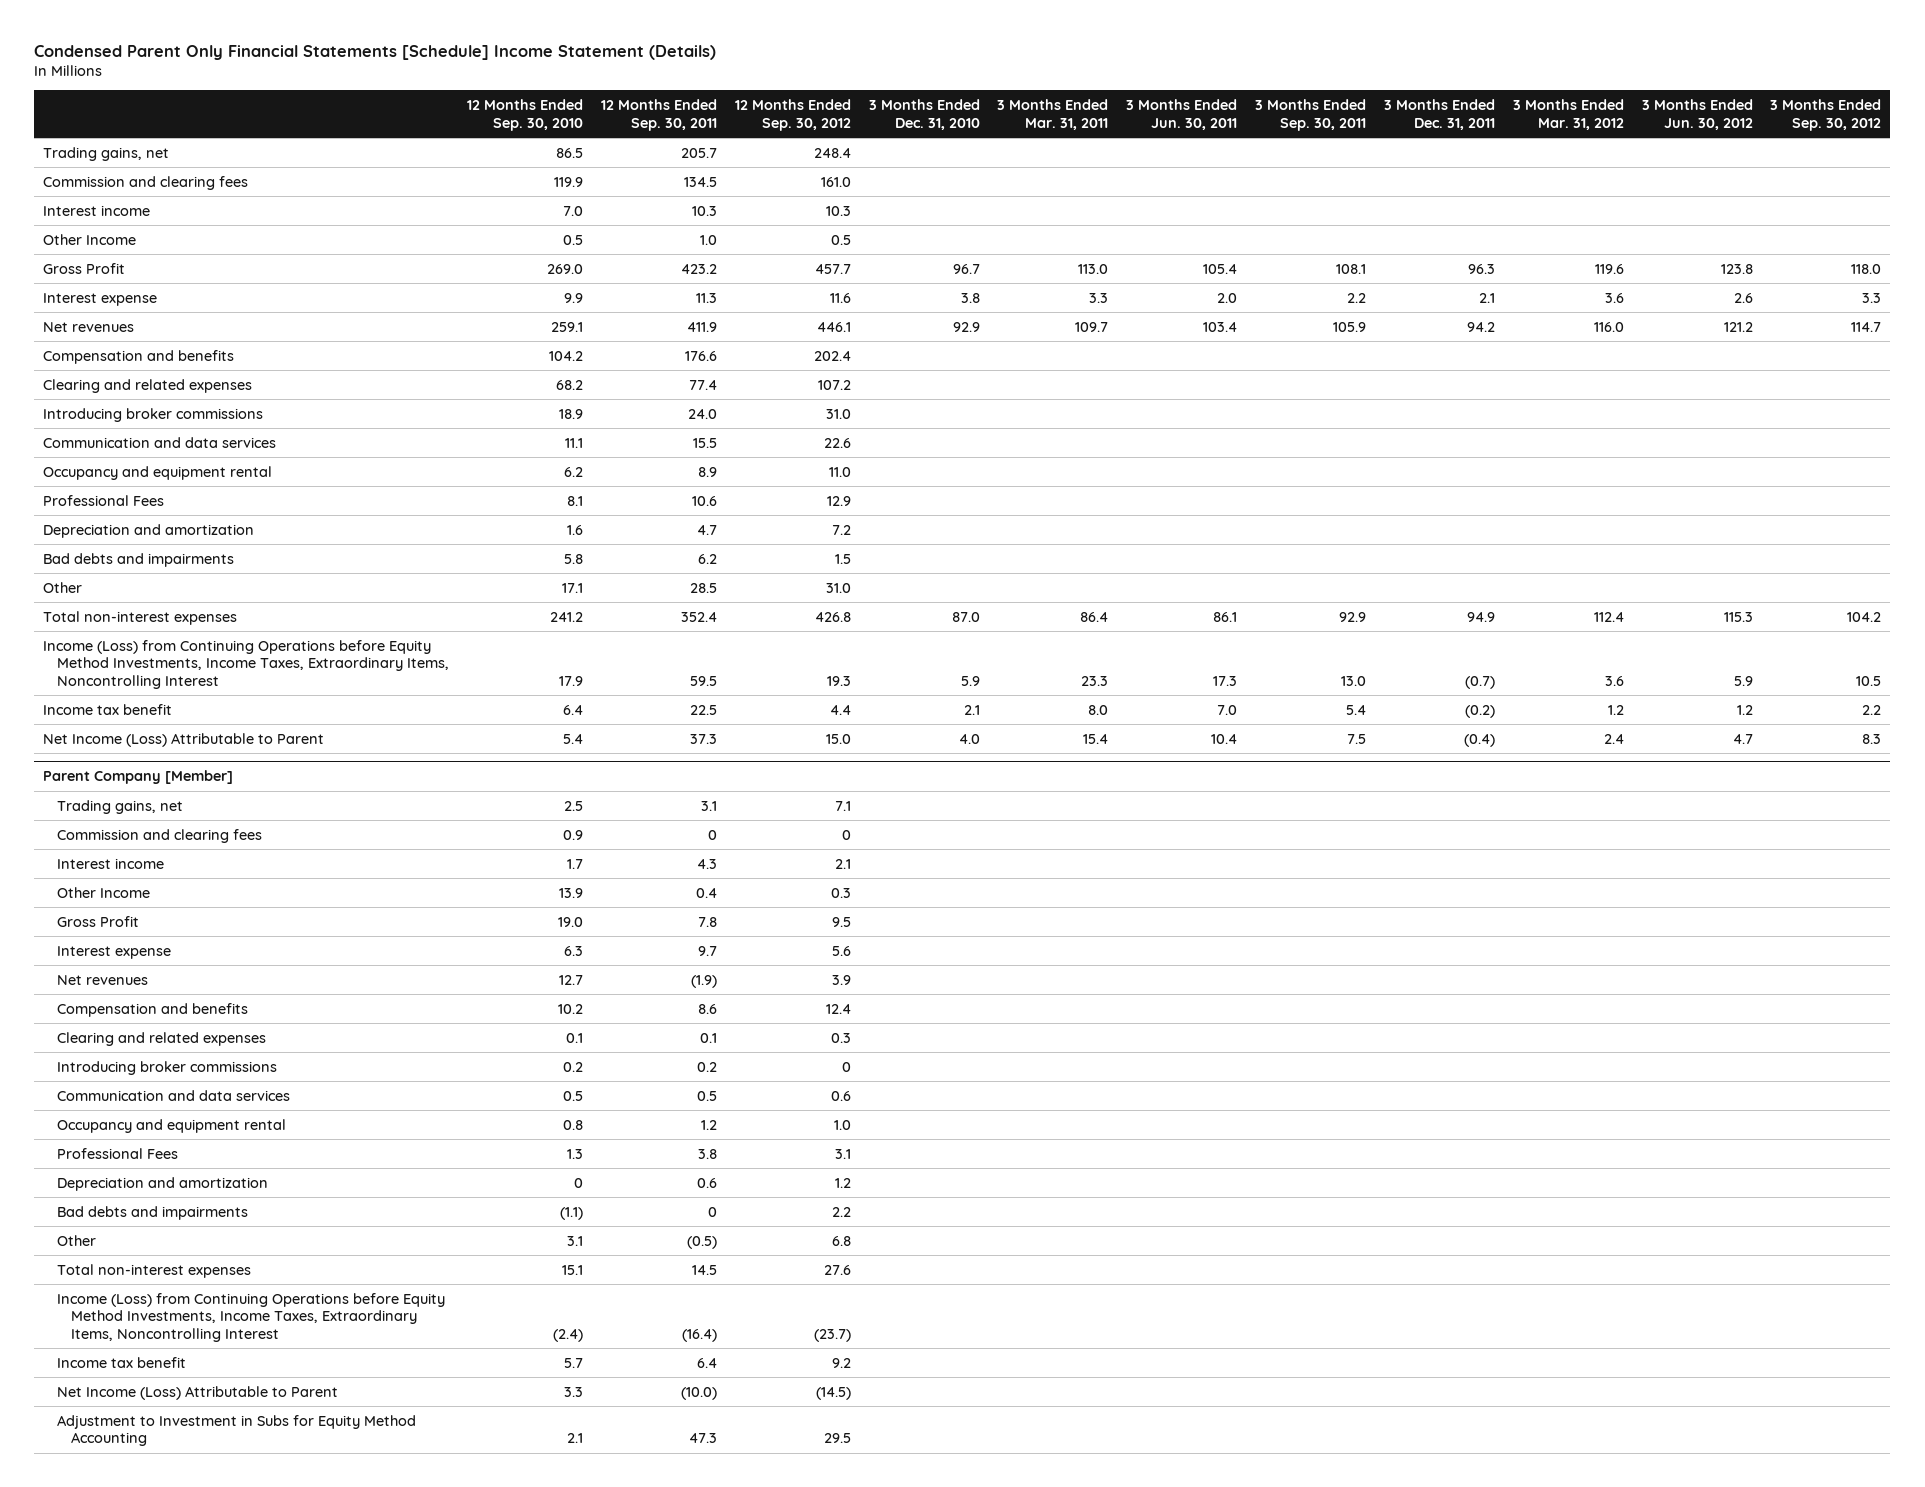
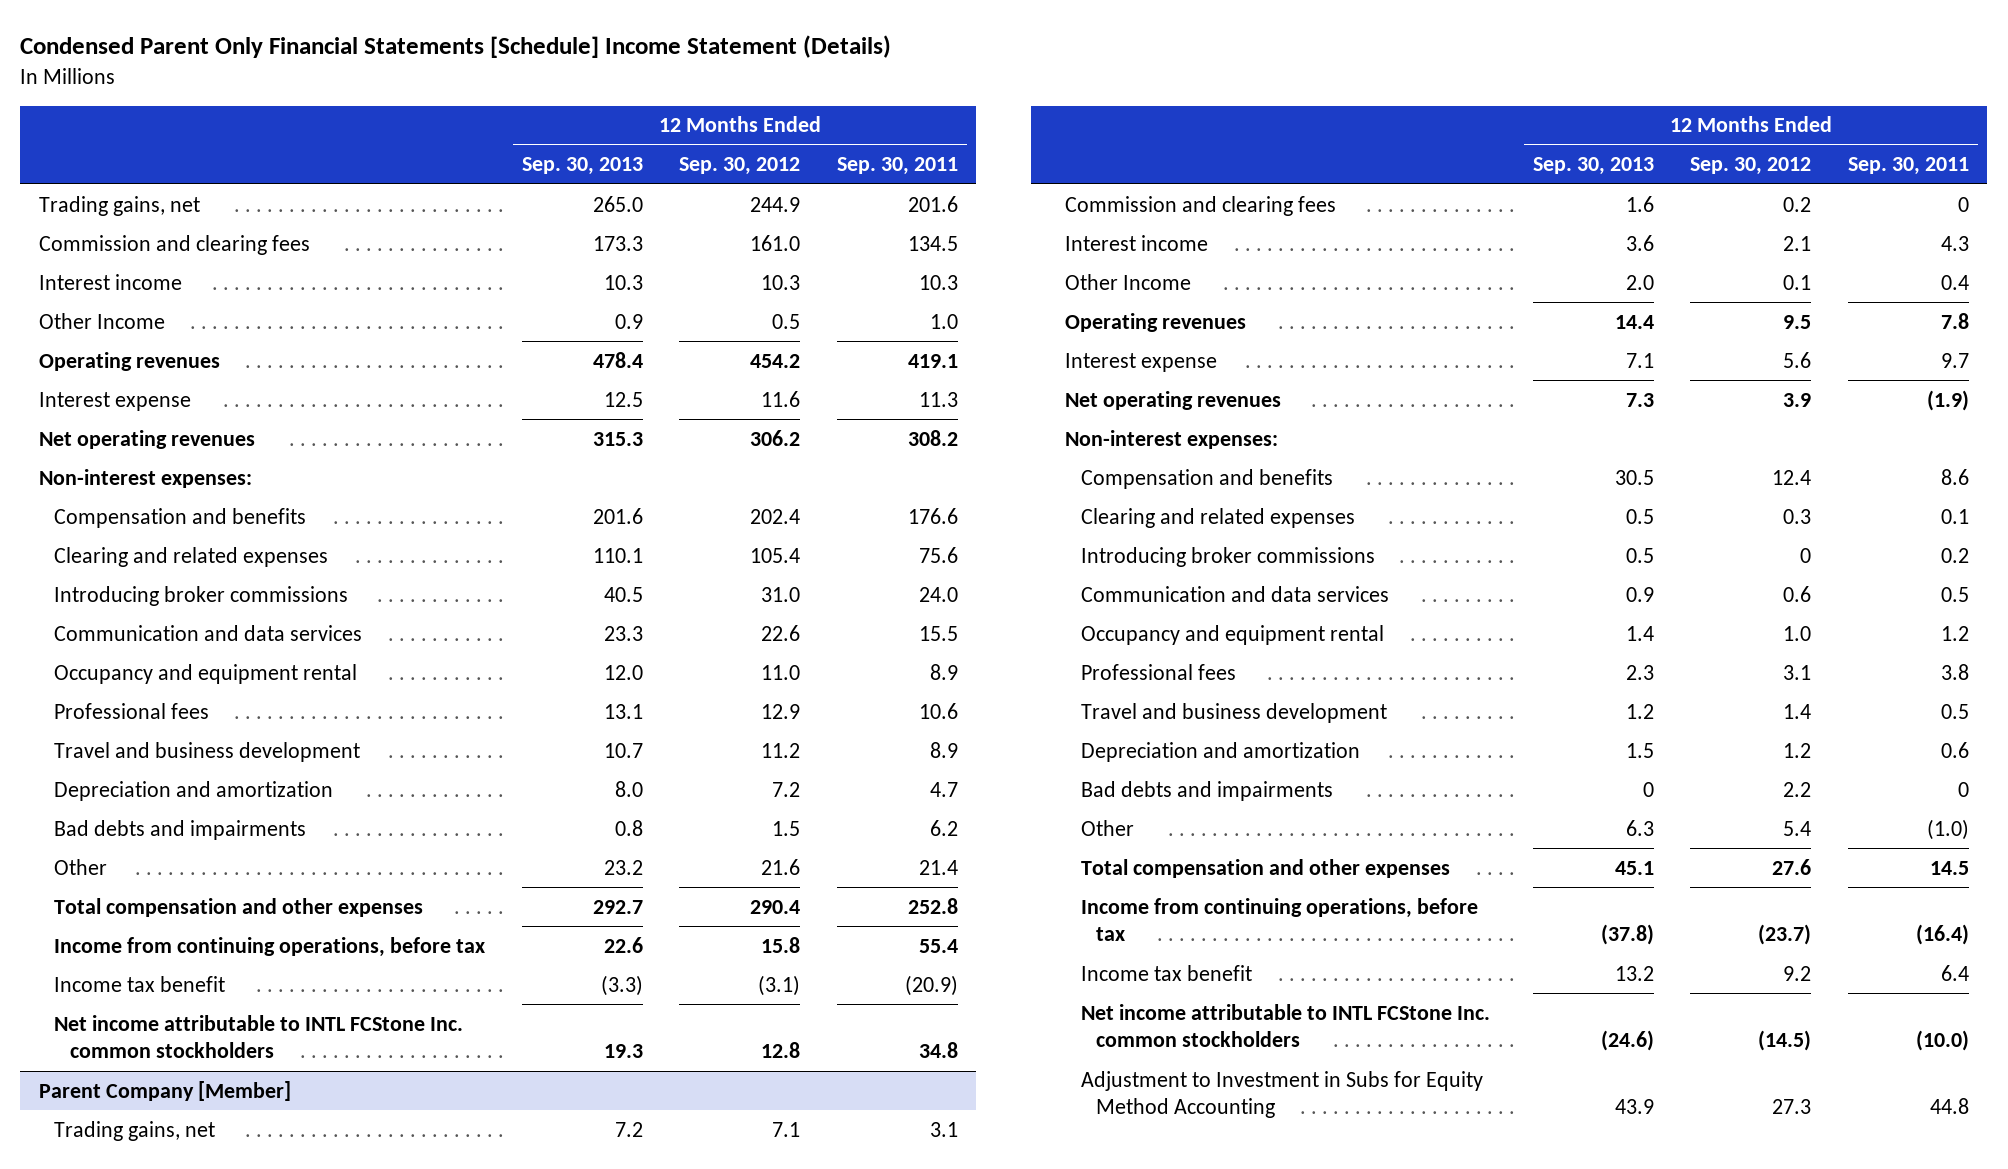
- | 12 Months Ended Sep. 30, 2010 | 12 Months Ended Sep. 30, 2011 | 12 Months Ended Sep. 30, 2012 | 3 Months Ended Dec. 31, 2010 | 3 Months Ended Mar. 31, 2011 | 3 Months Ended Jun. 30, 2011 | 3 Months Ended Sep. 30, 2011 | 3 Months Ended Dec. 31, 2011 | 3 Months Ended Mar. 31, 2012 | 3 Months Ended Jun. 30, 2012 | 3 Months Ended Sep. 30, 2012
+ | 12 Months Ended Sep. 30, 2013 | 12 Months Ended Sep. 30, 2012 | 12 Months Ended Sep. 30, 2011
- Trading gains, net | 86.5 | 205.7 | 248.4 | | | | | | | |
+ Trading gains, net | 265.0 | 244.9 | 201.6
- Gross Profit | 269.0 | 423.2 | 457.7 | 96.7 | 113.0 | 105.4 | 108.1 | 96.3 | 119.6 | 123.8 | 118.0
+ Operating revenues | 478.4 | 454.2 | 419.1
- Net revenues | 259.1 | 411.9 | 446.1 | 92.9 | 109.7 | 103.4 | 105.9 | 94.2 | 116.0 | 121.2 | 114.7
+ Net operating revenues | 315.3 | 306.2 | 308.2
+ Non-interest expenses:
- Clearing and related expenses | 68.2 | 77.4 | 107.2 | | | | | | | |
+ Clearing and related expenses | 110.1 | 105.4 | 75.6
- Professional Fees | 8.1 | 10.6 | 12.9 | | | | | | | |
+ Professional fees | 13.1 | 12.9 | 10.6
+ Travel and business development | 10.7 | 11.2 | 8.9
- Other | 17.1 | 28.5 | 31.0 | | | | | | | |
- Total non-interest expenses | 241.2 | 352.4 | 426.8 | 87.0 | 86.4 | 86.1 | 92.9 | 94.9 | 112.4 | 115.3 | 104.2
- Income (Loss) from Continuing Operations before Equity Method Investments, Income Taxes, Extraordinary Items, Noncontrolling Interest | 17.9 | 59.5 | 19.3 | 5.9 | 23.3 | 17.3 | 13.0 | (0.7) | 3.6 | 5.9 | 10.5
- Income tax benefit | 6.4 | 22.5 | 4.4 | 2.1 | 8.0 | 7.0 | 5.4 | (0.2) | 1.2 | 1.2 | 2.2
- Net Income (Loss) Attributable to Parent | 5.4 | 37.3 | 15.0 | 4.0 | 15.4 | 10.4 | 7.5 | (0.4) | 2.4 | 4.7 | 8.3
+ Other | 23.2 | 21.6 | 21.4
+ Total compensation and other expenses | 292.7 | 290.4 | 252.8
+ Income from continuing operations, before tax | 22.6 | 15.8 | 55.4
+ Income tax benefit | (3.3) | (3.1) | (20.9)
+ Net income attributable to INTL FCStone Inc. common stockholders | 19.3 | 12.8 | 34.8
@ Parent Company [Member]
- Commission and clearing fees | 0.9 | 0 | 0 | | | | | | | |
+ Commission and clearing fees | 1.6 | 0.2 | 0
- Other Income | 13.9 | 0.4 | 0.3 | | | | | | | |
- Gross Profit | 19.0 | 7.8 | 9.5 | | | | | | | |
+ Other Income | 2.0 | 0.1 | 0.4
+ Operating revenues | 14.4 | 9.5 | 7.8
- Net revenues | 12.7 | (1.9) | 3.9 | | | | | | | |
+ Net operating revenues | 7.3 | 3.9 | (1.9)
+ Non-interest expenses:
- Professional Fees | 1.3 | 3.8 | 3.1 | | | | | | | |
+ Professional fees | 2.3 | 3.1 | 3.8
+ Travel and business development | 1.2 | 1.4 | 0.5
- Other | 3.1 | (0.5) | 6.8 | | | | | | | |
- Total non-interest expenses | 15.1 | 14.5 | 27.6 | | | | | | | |
- Income (Loss) from Continuing Operations before Equity Method Investments, Income Taxes, Extraordinary Items, Noncontrolling Interest | (2.4) | (16.4) | (23.7) | | | | | | | |
+ Other | 6.3 | 5.4 | (1.0)
+ Total compensation and other expenses | 45.1 | 27.6 | 14.5
+ Income from continuing operations, before tax | (37.8) | (23.7) | (16.4)
- Net Income (Loss) Attributable to Parent | 3.3 | (10.0) | (14.5) | | | | | | | |
- Adjustment to Investment in Subs for Equity Method Accounting | 2.1 | 47.3 | 29.5 | | | | | | | |
+ Net income attributable to INTL FCStone Inc. common stockholders | (24.6) | (14.5) | (10.0)
+ Adjustment to Investment in Subs for Equity Method Accounting | 43.9 | 27.3 | 44.8

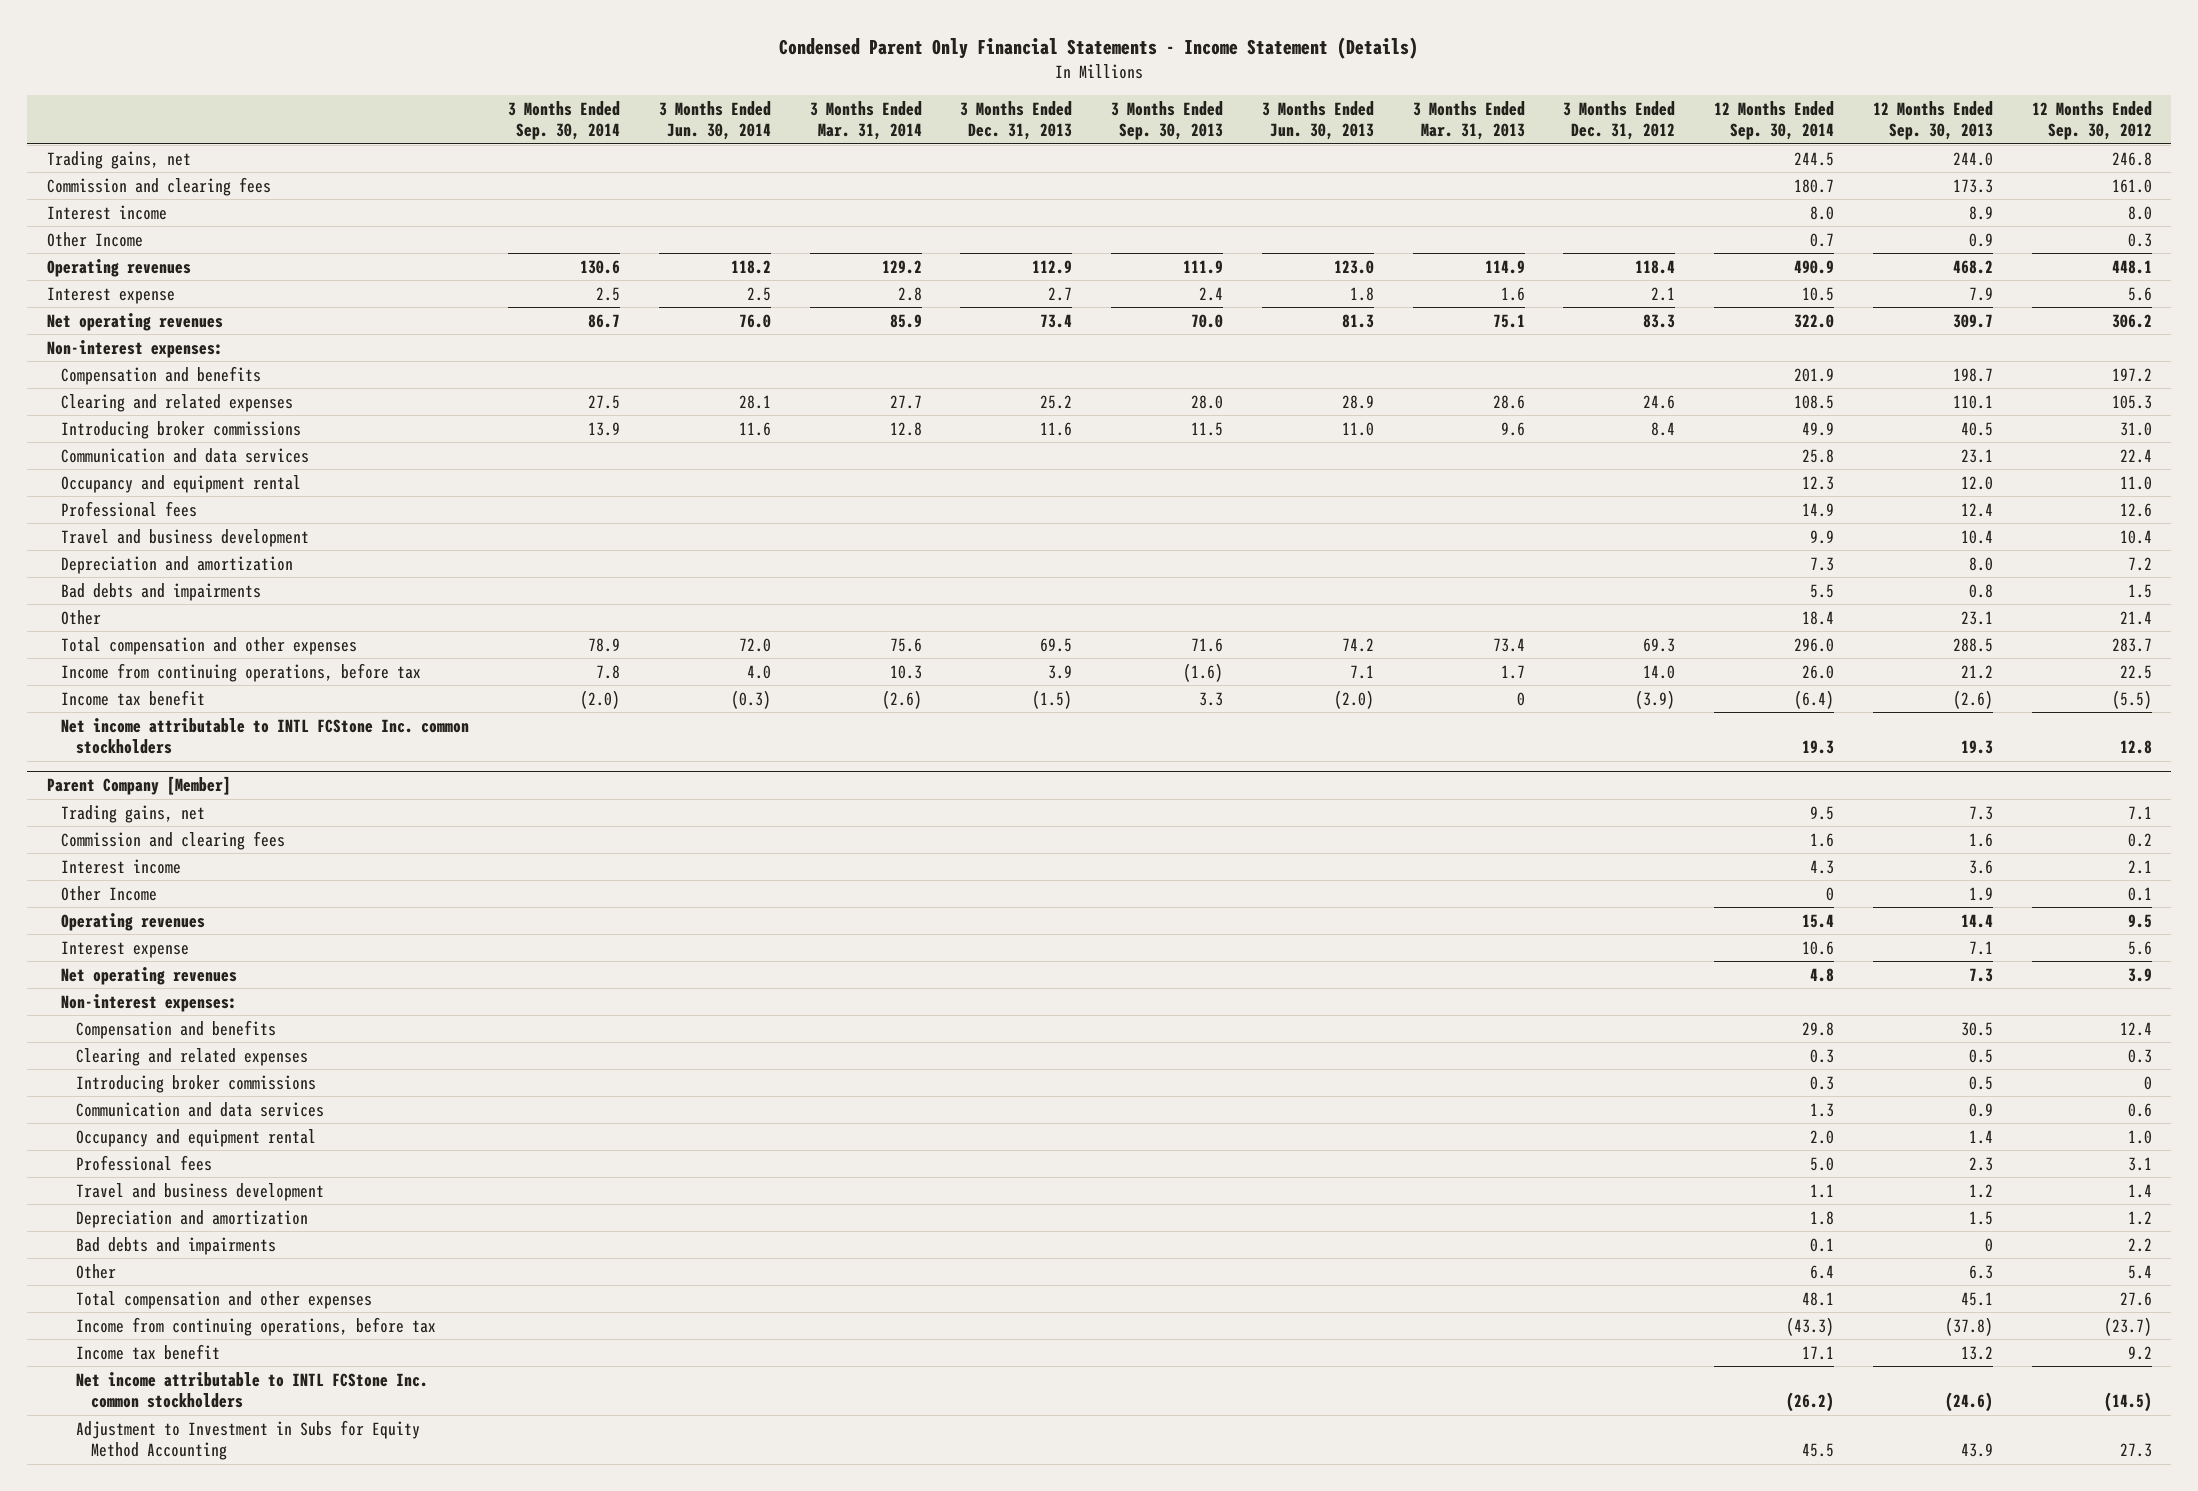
- Condensed Parent Only Financial Statements [Schedule] Income Statement (Details)
+ Condensed Parent Only Financial Statements - Income Statement (Details)
- | 12 Months Ended Sep. 30, 2013 | 12 Months Ended Sep. 30, 2012 | 12 Months Ended Sep. 30, 2011
+ | 3 Months Ended Sep. 30, 2014 | 3 Months Ended Jun. 30, 2014 | 3 Months Ended Mar. 31, 2014 | 3 Months Ended Dec. 31, 2013 | 3 Months Ended Sep. 30, 2013 | 3 Months Ended Jun. 30, 2013 | 3 Months Ended Mar. 31, 2013 | 3 Months Ended Dec. 31, 2012 | 12 Months Ended Sep. 30, 2014 | 12 Months Ended Sep. 30, 2013 | 12 Months Ended Sep. 30, 2012
- Trading gains, net | 265.0 | 244.9 | 201.6
+ Trading gains, net | | | | | | | | | 244.5 | 244.0 | 246.8
- Interest income | 10.3 | 10.3 | 10.3
- Other Income | 0.9 | 0.5 | 1.0
- Operating revenues | 478.4 | 454.2 | 419.1
- Interest expense | 12.5 | 11.6 | 11.3
- Net operating revenues | 315.3 | 306.2 | 308.2
+ Interest income | | | | | | | | | 8.0 | 8.9 | 8.0
+ Other Income | | | | | | | | | 0.7 | 0.9 | 0.3
+ Operating revenues | 130.6 | 118.2 | 129.2 | 112.9 | 111.9 | 123.0 | 114.9 | 118.4 | 490.9 | 468.2 | 448.1
+ Interest expense | 2.5 | 2.5 | 2.8 | 2.7 | 2.4 | 1.8 | 1.6 | 2.1 | 10.5 | 7.9 | 5.6
+ Net operating revenues | 86.7 | 76.0 | 85.9 | 73.4 | 70.0 | 81.3 | 75.1 | 83.3 | 322.0 | 309.7 | 306.2
- Compensation and benefits | 201.6 | 202.4 | 176.6
- Clearing and related expenses | 110.1 | 105.4 | 75.6
+ Compensation and benefits | | | | | | | | | 201.9 | 198.7 | 197.2
+ Clearing and related expenses | 27.5 | 28.1 | 27.7 | 25.2 | 28.0 | 28.9 | 28.6 | 24.6 | 108.5 | 110.1 | 105.3
- Communication and data services | 23.3 | 22.6 | 15.5
+ Communication and data services | | | | | | | | | 25.8 | 23.1 | 22.4
- Professional fees | 13.1 | 12.9 | 10.6
- Travel and business development | 10.7 | 11.2 | 8.9
+ Professional fees | | | | | | | | | 14.9 | 12.4 | 12.6
+ Travel and business development | | | | | | | | | 9.9 | 10.4 | 10.4
- Other | 23.2 | 21.6 | 21.4
- Total compensation and other expenses | 292.7 | 290.4 | 252.8
- Income from continuing operations, before tax | 22.6 | 15.8 | 55.4
- Income tax benefit | (3.3) | (3.1) | (20.9)
+ Other | | | | | | | | | 18.4 | 23.1 | 21.4
+ Total compensation and other expenses | 78.9 | 72.0 | 75.6 | 69.5 | 71.6 | 74.2 | 73.4 | 69.3 | 296.0 | 288.5 | 283.7
+ Income from continuing operations, before tax | 7.8 | 4.0 | 10.3 | 3.9 | (1.6) | 7.1 | 1.7 | 14.0 | 26.0 | 21.2 | 22.5
+ Income tax benefit | (2.0) | (0.3) | (2.6) | (1.5) | 3.3 | (2.0) | 0 | (3.9) | (6.4) | (2.6) | (5.5)
@ Parent Company [Member]
- Trading gains, net | 7.2 | 7.1 | 3.1
+ Trading gains, net | | | | | | | | | 9.5 | 7.3 | 7.1
- Other Income | 2.0 | 0.1 | 0.4
+ Other Income | | | | | | | | | 0 | 1.9 | 0.1

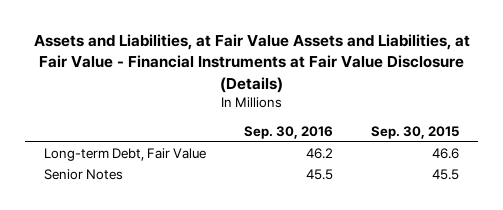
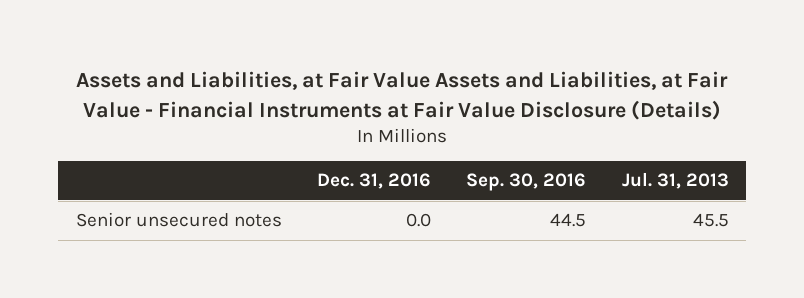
- | Sep. 30, 2016 | Sep. 30, 2015
+ | Dec. 31, 2016 | Sep. 30, 2016 | Jul. 31, 2013
- Long-term Debt, Fair Value | 46.2 | 46.6
- Senior Notes | 45.5 | 45.5
+ Senior unsecured notes | 0.0 | 44.5 | 45.5

